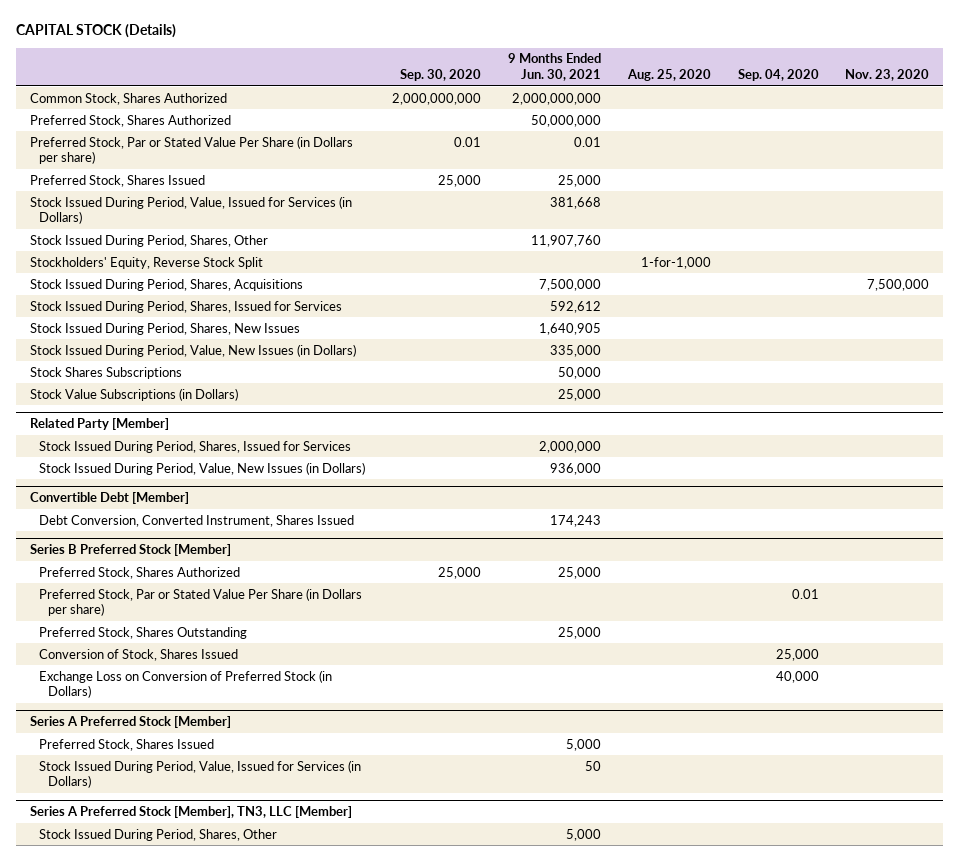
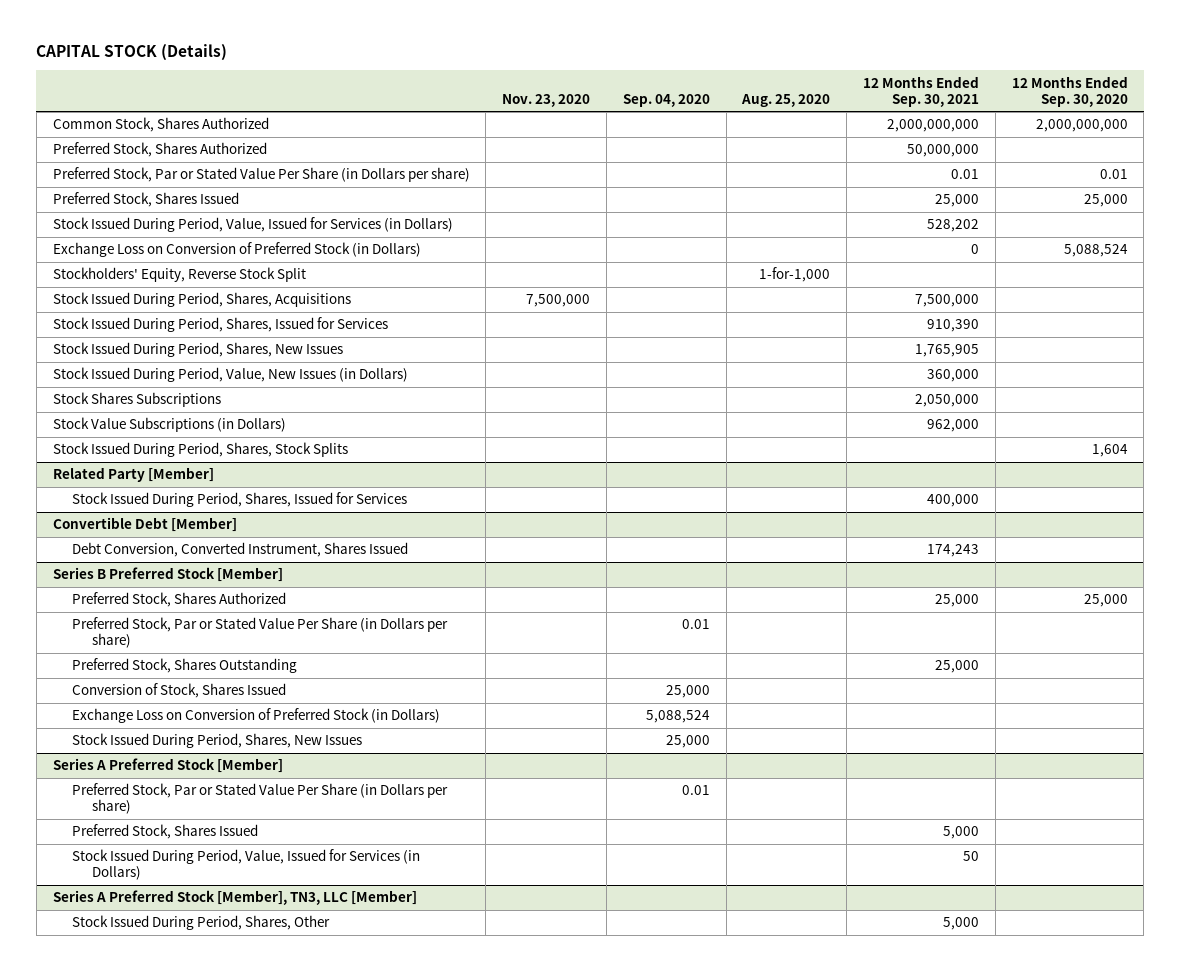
- | Sep. 30, 2020 | 9 Months Ended Jun. 30, 2021 | Aug. 25, 2020 | Sep. 04, 2020 | Nov. 23, 2020
+ | Nov. 23, 2020 | Sep. 04, 2020 | Aug. 25, 2020 | 12 Months Ended Sep. 30, 2021 | 12 Months Ended Sep. 30, 2020
- Stock Issued During Period, Shares, Other | | 11,907,760 | | |
+ Exchange Loss on Conversion of Preferred Stock (in Dollars) | | | | 0 | 5,088,524
+ Stock Issued During Period, Shares, Stock Splits | | | | | 1,604
@ Related Party [Member]
- Stock Issued During Period, Value, New Issues (in Dollars) | | 936,000 | | |
@ Series B Preferred Stock [Member]
- Exchange Loss on Conversion of Preferred Stock (in Dollars) | | | | 40,000 |
+ Exchange Loss on Conversion of Preferred Stock (in Dollars) | | 5,088,524 | | |
+ Stock Issued During Period, Shares, New Issues | | 25,000 | | |
@ Series A Preferred Stock [Member]
+ Preferred Stock, Par or Stated Value Per Share (in Dollars per share) | | 0.01 | | |

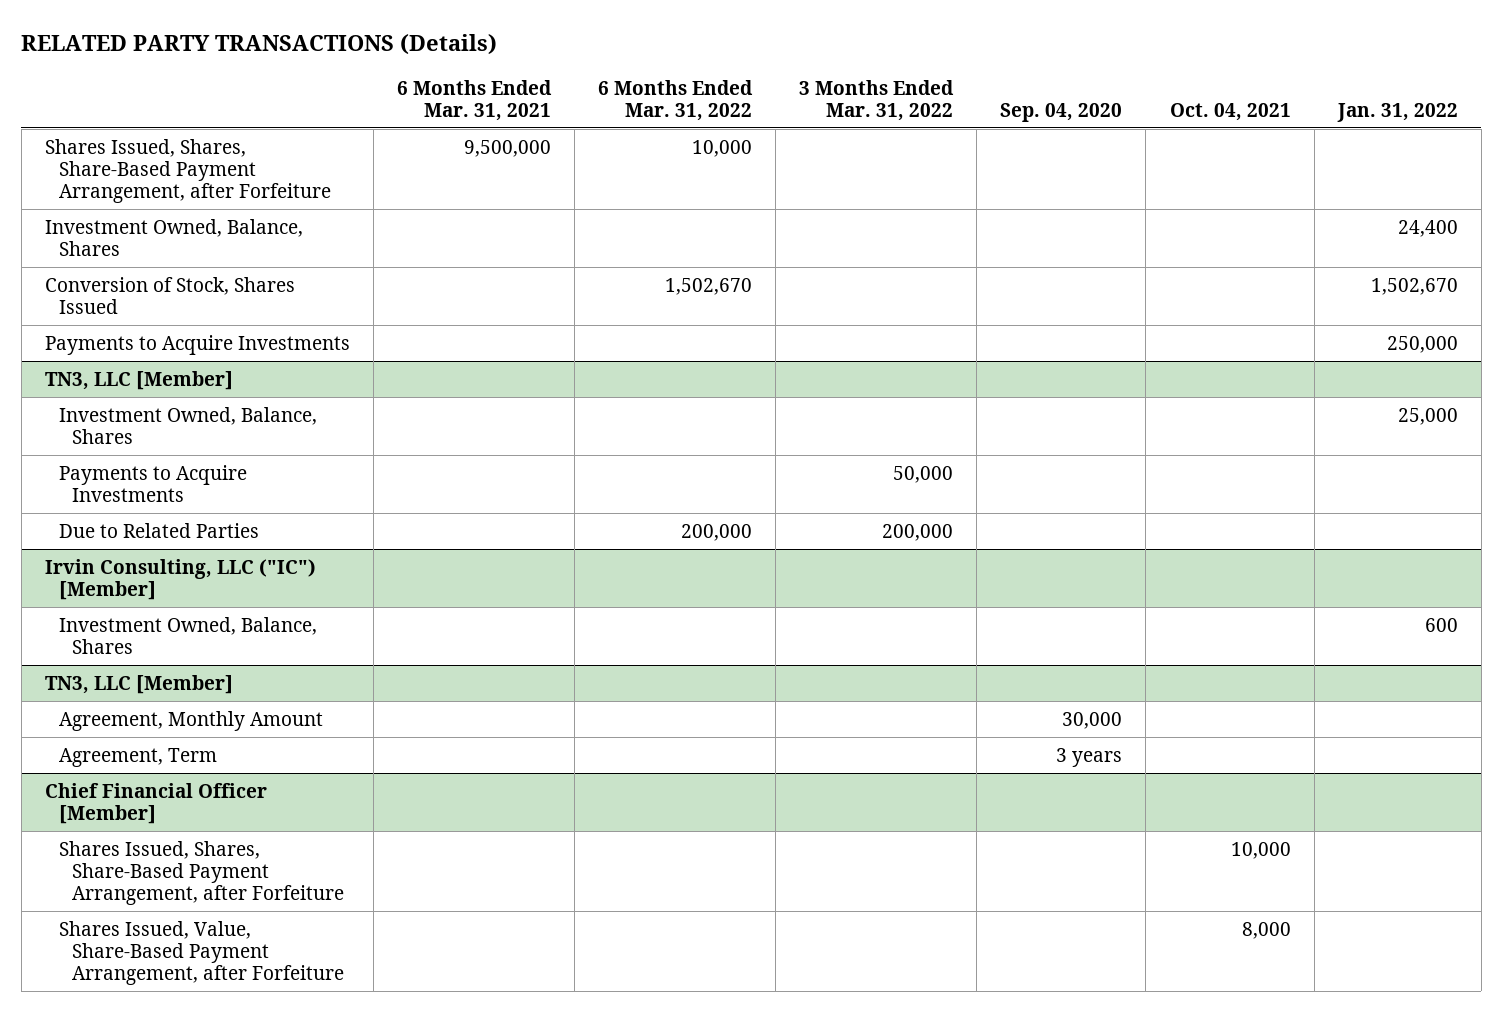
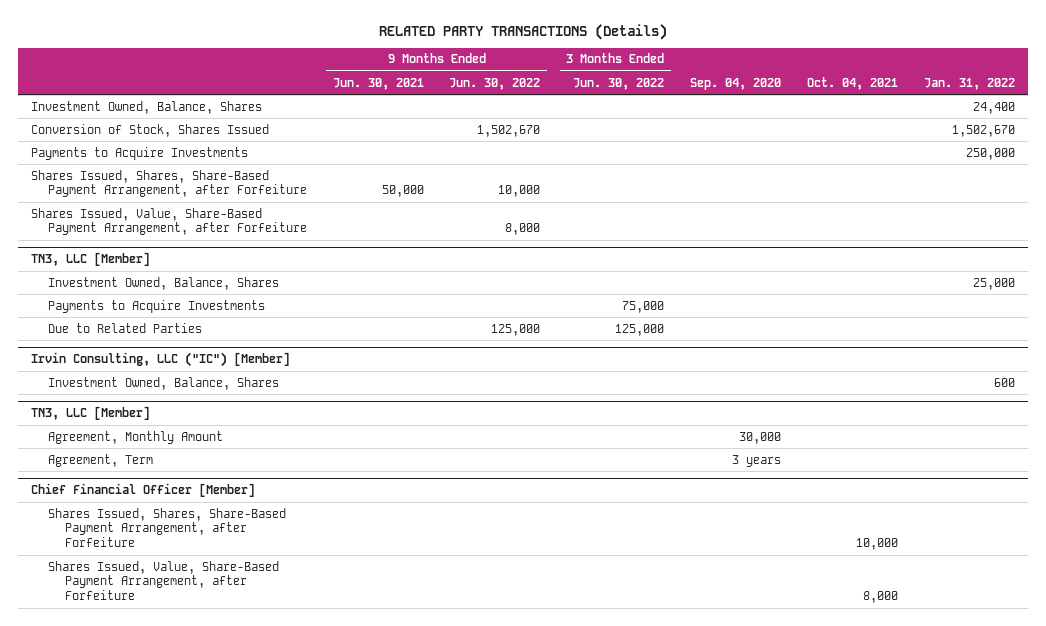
- | 6 Months Ended Mar. 31, 2021 | 6 Months Ended Mar. 31, 2022 | 3 Months Ended Mar. 31, 2022 | Sep. 04, 2020 | Oct. 04, 2021 | Jan. 31, 2022
+ | 9 Months Ended Jun. 30, 2021 | 9 Months Ended Jun. 30, 2022 | 3 Months Ended Jun. 30, 2022 | Sep. 04, 2020 | Oct. 04, 2021 | Jan. 31, 2022
moved down: Shares Issued, Shares, Share-Based Payment Arrangement, after Forfeiture | 50,000 | 10,000 | | | |
+ Shares Issued, Value, Share-Based Payment Arrangement, after Forfeiture | | 8,000 | | | |

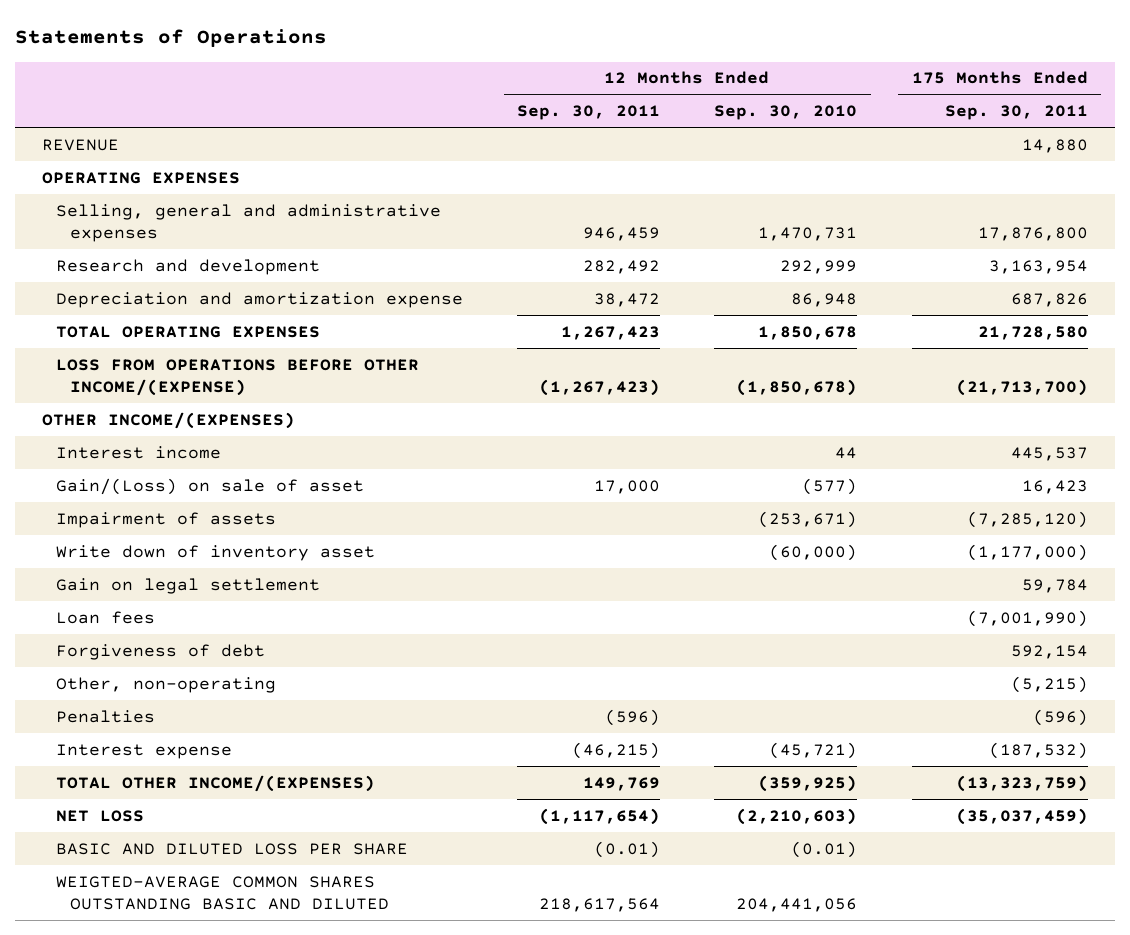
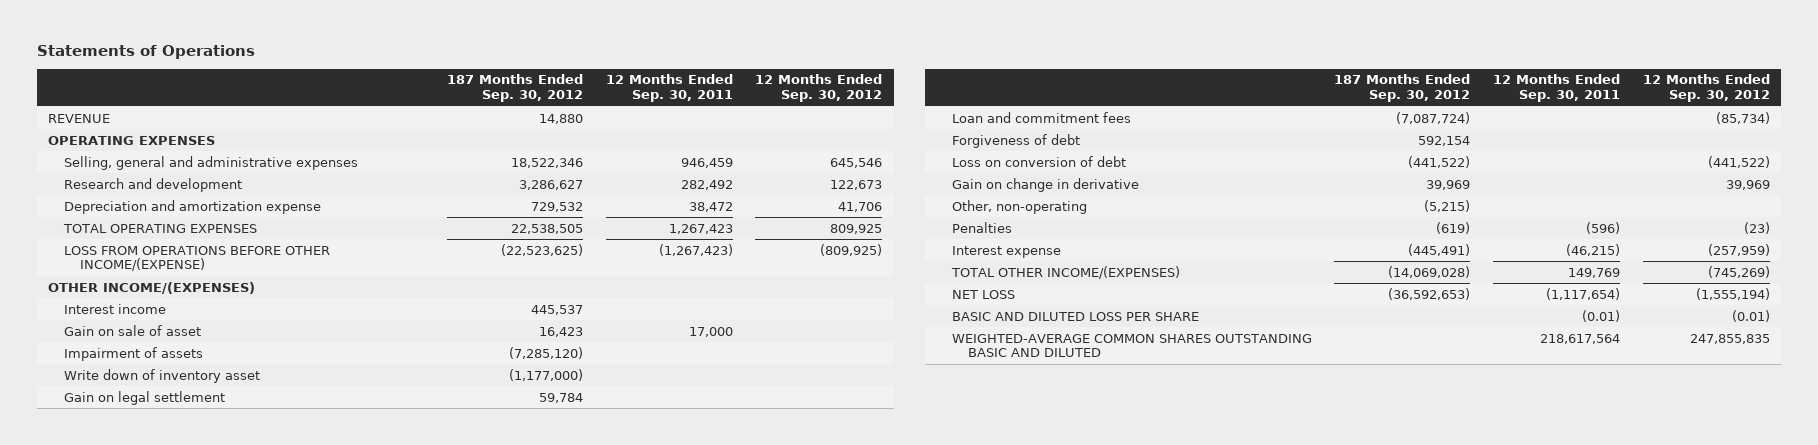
- | 12 Months Ended Sep. 30, 2011 | 12 Months Ended Sep. 30, 2010 | 175 Months Ended Sep. 30, 2011
+ | 187 Months Ended Sep. 30, 2012 | 12 Months Ended Sep. 30, 2011 | 12 Months Ended Sep. 30, 2012
- Gain/(Loss) on sale of asset | 17,000 | (577) | 16,423
+ Gain on sale of asset | 16,423 | 17,000 |
- Loan fees | | | (7,001,990)
+ Loan and commitment fees | (7,087,724) | | (85,734)
+ Loss on conversion of debt | (441,522) | | (441,522)
+ Gain on change in derivative | 39,969 | | 39,969
- WEIGTED-AVERAGE COMMON SHARES OUTSTANDING BASIC AND DILUTED | 218,617,564 | 204,441,056 |
+ WEIGHTED-AVERAGE COMMON SHARES OUTSTANDING BASIC AND DILUTED | | 218,617,564 | 247,855,835

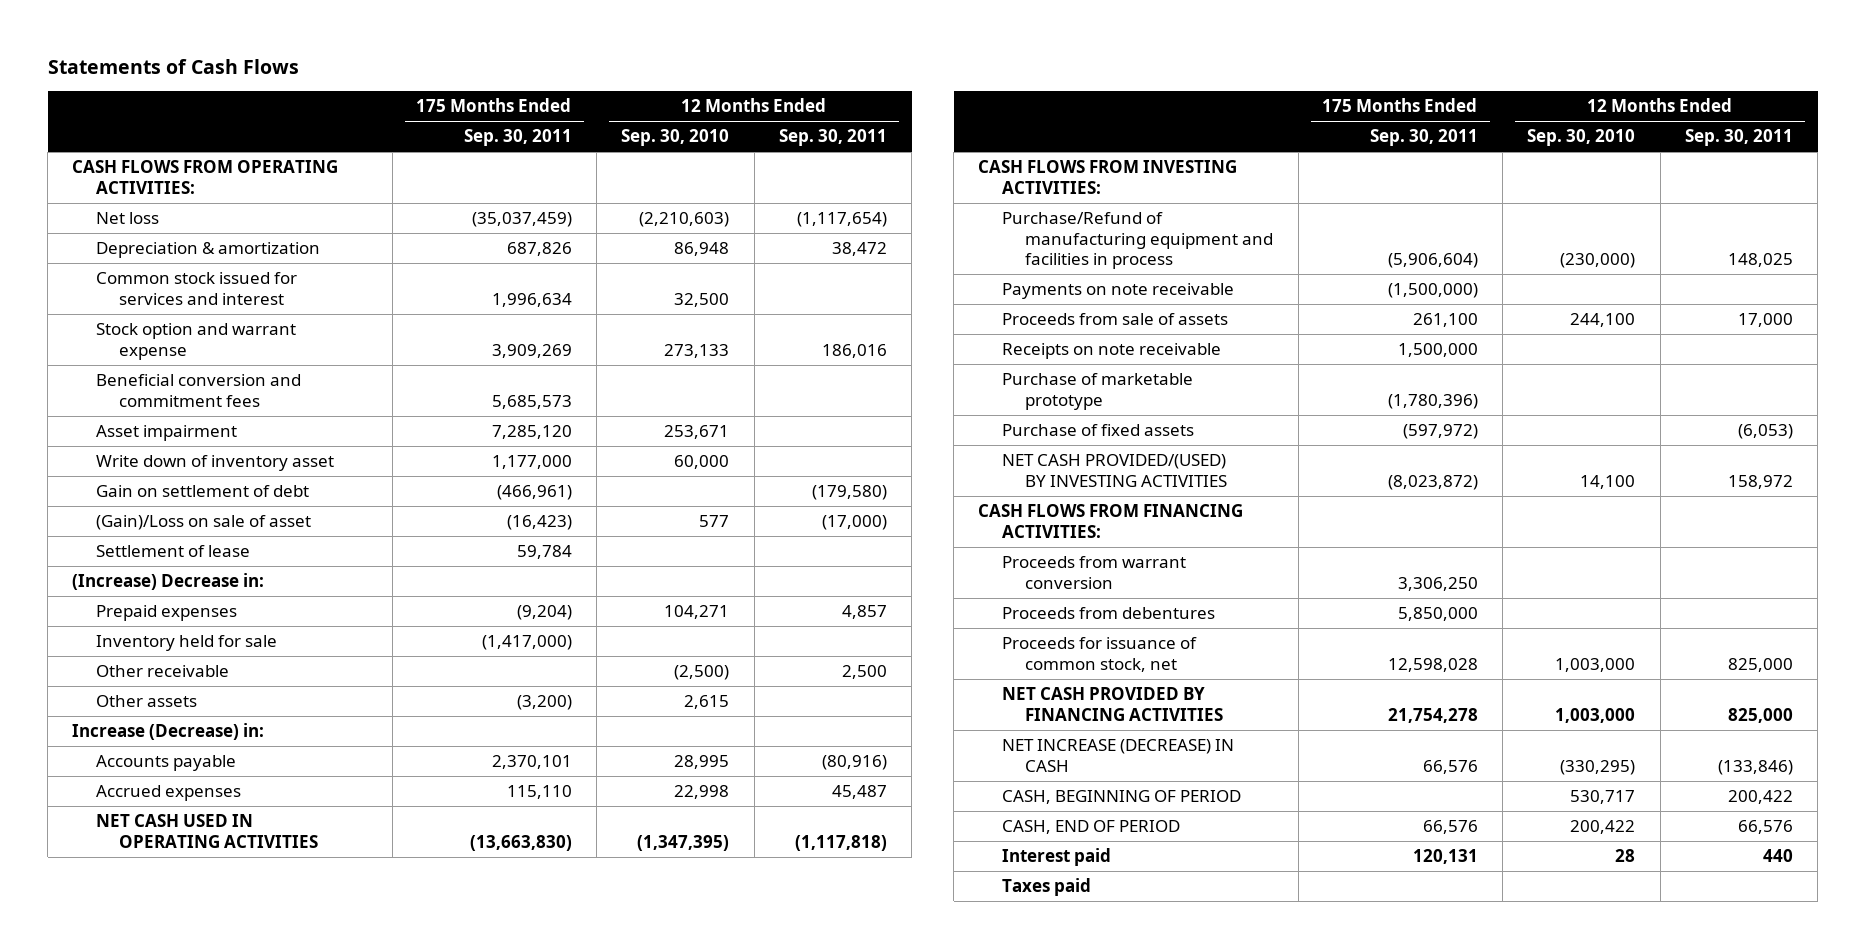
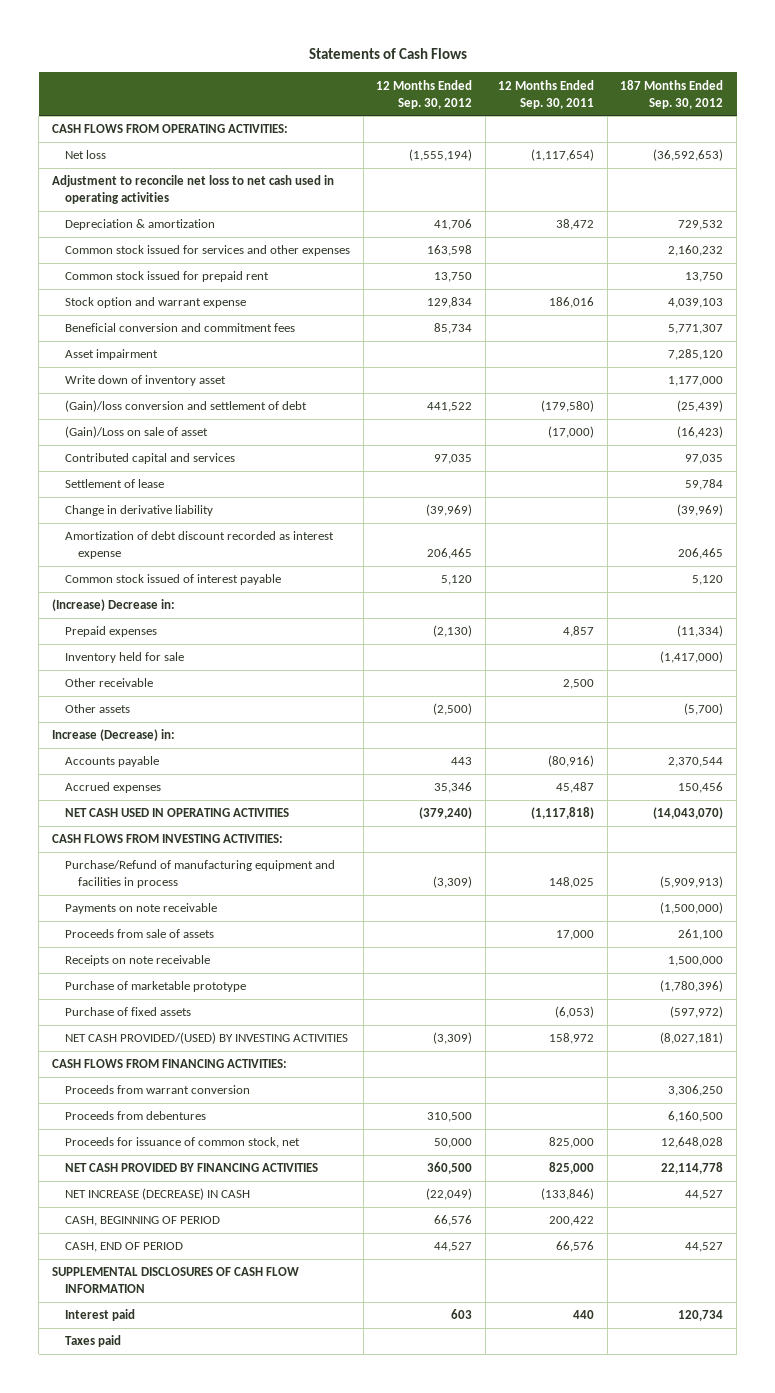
- | 175 Months Ended Sep. 30, 2011 | 12 Months Ended Sep. 30, 2010 | 12 Months Ended Sep. 30, 2011
+ | 12 Months Ended Sep. 30, 2012 | 12 Months Ended Sep. 30, 2011 | 187 Months Ended Sep. 30, 2012
+ Adjustment to reconcile net loss to net cash used in operating activities
- Common stock issued for services and interest | 1,996,634 | 32,500 |
+ Common stock issued for services and other expenses | 163,598 | | 2,160,232
+ Common stock issued for prepaid rent | 13,750 | | 13,750
- Gain on settlement of debt | (466,961) | | (179,580)
+ (Gain)/loss conversion and settlement of debt | 441,522 | (179,580) | (25,439)
+ Contributed capital and services | 97,035 | | 97,035
+ Change in derivative liability | (39,969) | | (39,969)
+ Amortization of debt discount recorded as interest expense | 206,465 | | 206,465
+ Common stock issued of interest payable | 5,120 | | 5,120
+ SUPPLEMENTAL DISCLOSURES OF CASH FLOW INFORMATION

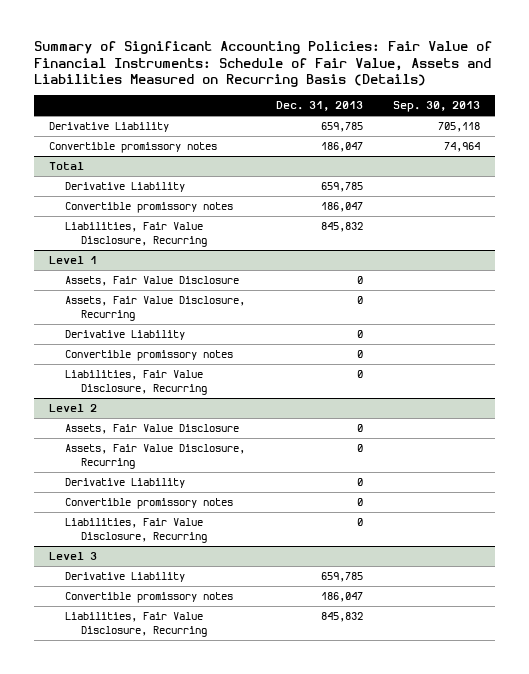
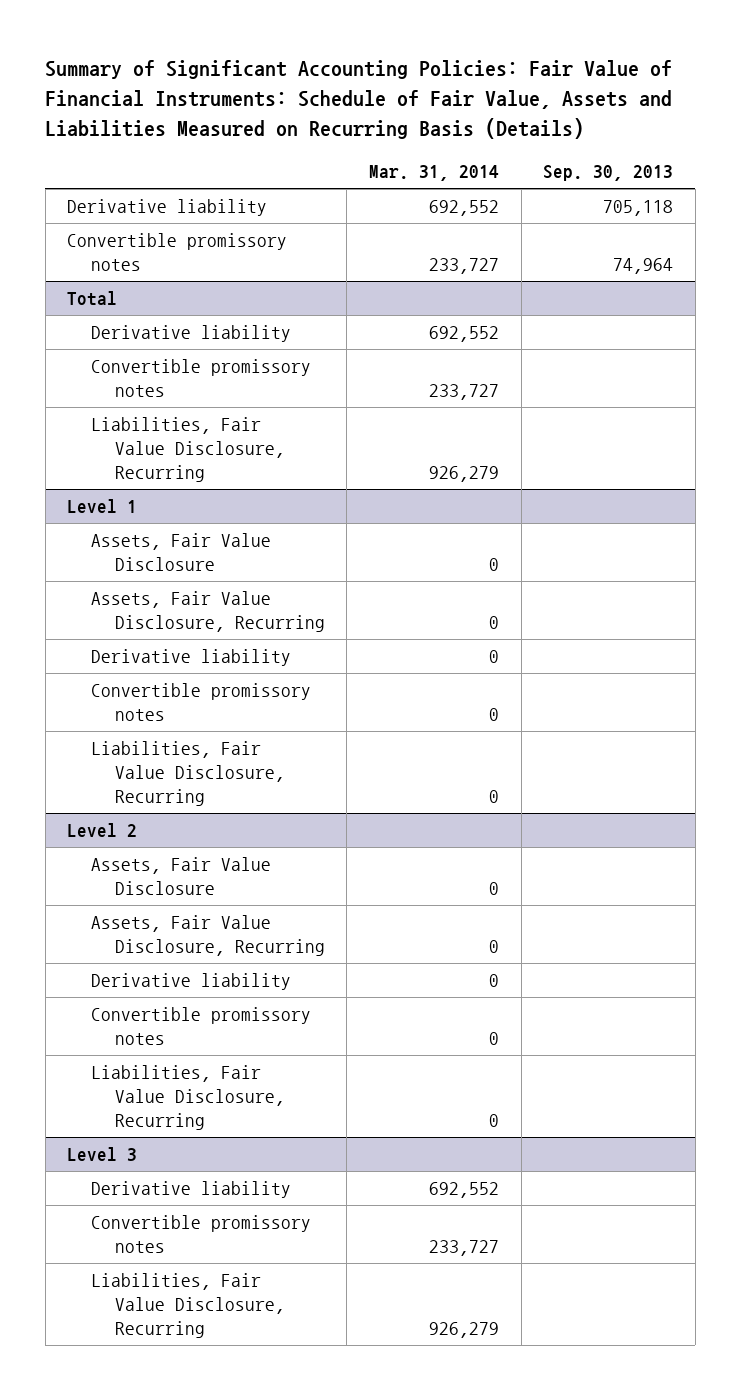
- | Dec. 31, 2013 | Sep. 30, 2013
+ | Mar. 31, 2014 | Sep. 30, 2013
- Derivative Liability | 659,785 | 705,118
+ Derivative liability | 692,552 | 705,118
@ Total
- Derivative Liability | 659,785 |
+ Derivative liability | 692,552 |
@ Level 1
- Derivative Liability | 0 |
+ Derivative liability | 0 |
@ Level 2
- Derivative Liability | 0 |
+ Derivative liability | 0 |
@ Level 3
- Derivative Liability | 659,785 |
+ Derivative liability | 692,552 |

